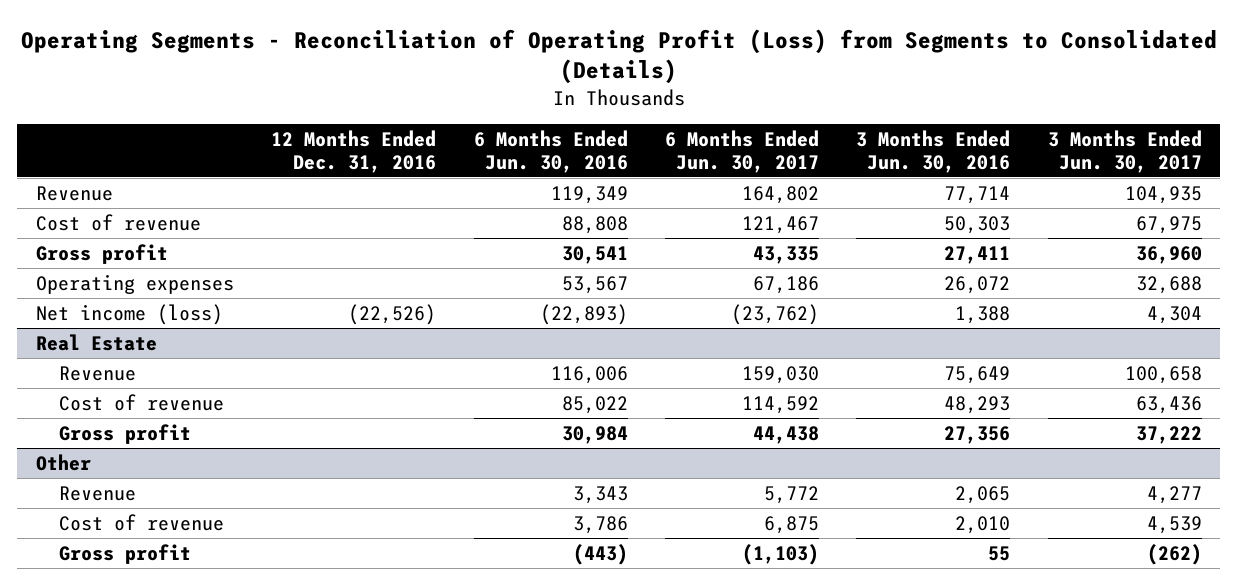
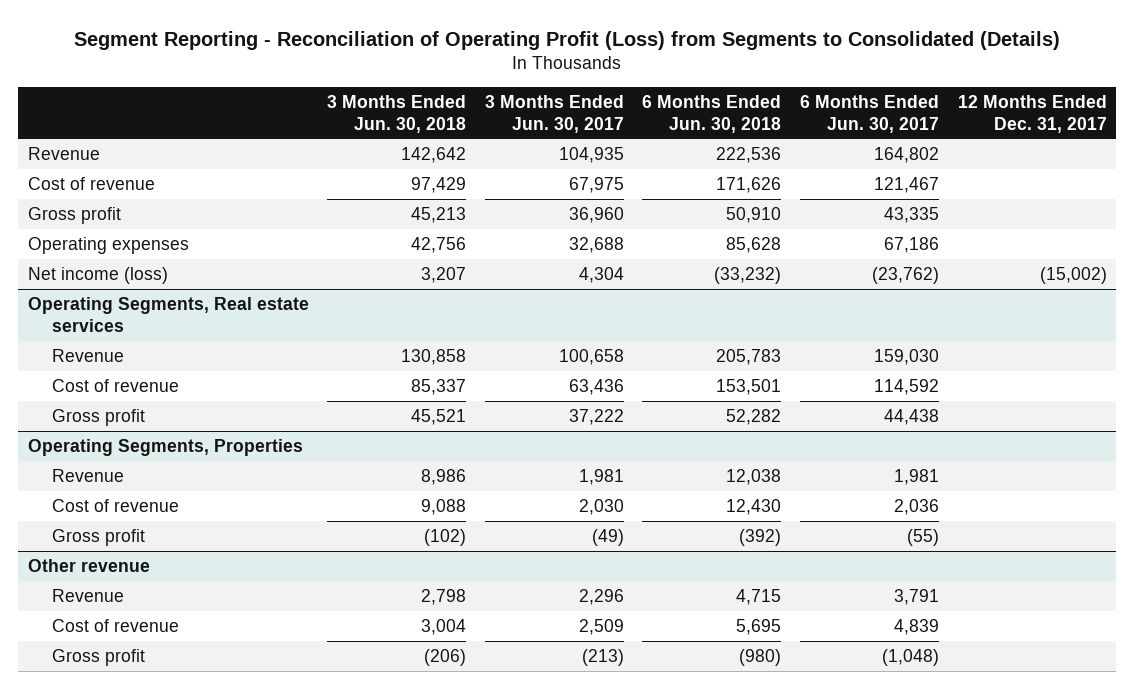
- Operating Segments - Reconciliation of Operating Profit (Loss) from Segments to Consolidated (Details)
+ Segment Reporting - Reconciliation of Operating Profit (Loss) from Segments to Consolidated (Details)
- | 12 Months Ended Dec. 31, 2016 | 6 Months Ended Jun. 30, 2016 | 6 Months Ended Jun. 30, 2017 | 3 Months Ended Jun. 30, 2016 | 3 Months Ended Jun. 30, 2017
+ | 3 Months Ended Jun. 30, 2018 | 3 Months Ended Jun. 30, 2017 | 6 Months Ended Jun. 30, 2018 | 6 Months Ended Jun. 30, 2017 | 12 Months Ended Dec. 31, 2017
- Real Estate
+ Operating Segments, Real estate services
- Other
- Revenue | | 3,343 | 5,772 | 2,065 | 4,277
- Cost of revenue | | 3,786 | 6,875 | 2,010 | 4,539
- Gross profit | | (443) | (1,103) | 55 | (262)
+ Operating Segments, Properties
+ Revenue | 8,986 | 1,981 | 12,038 | 1,981 |
+ Cost of revenue | 9,088 | 2,030 | 12,430 | 2,036 |
+ Gross profit | (102) | (49) | (392) | (55) |
+ Other revenue
+ Revenue | 2,798 | 2,296 | 4,715 | 3,791 |
+ Cost of revenue | 3,004 | 2,509 | 5,695 | 4,839 |
+ Gross profit | (206) | (213) | (980) | (1,048) |

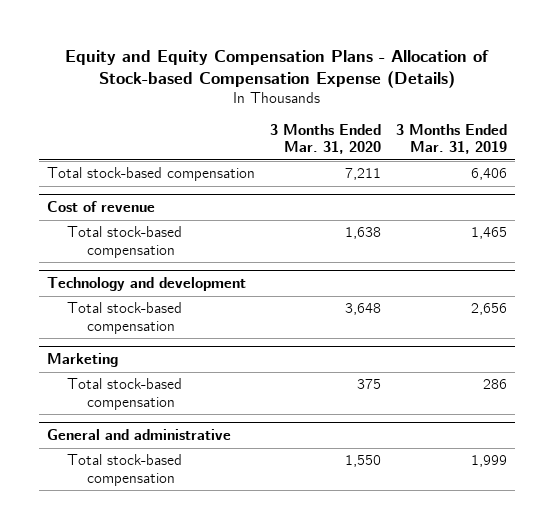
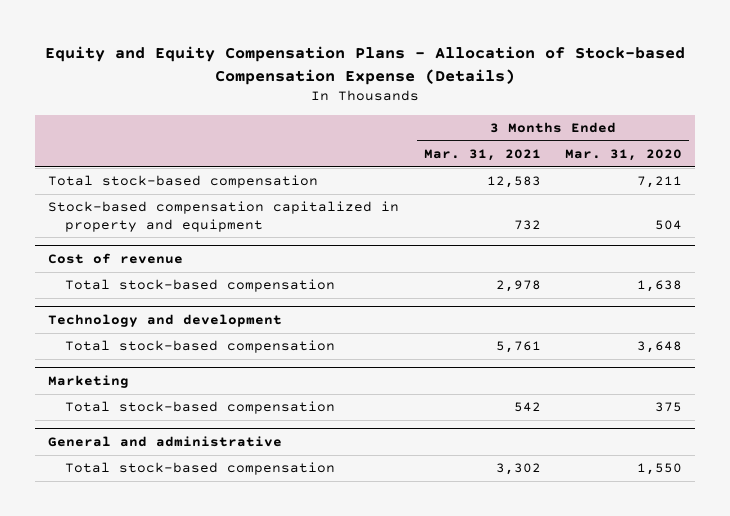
- | 3 Months Ended Mar. 31, 2020 | 3 Months Ended Mar. 31, 2019
+ | 3 Months Ended Mar. 31, 2021 | 3 Months Ended Mar. 31, 2020
+ Stock-based compensation capitalized in property and equipment | 732 | 504

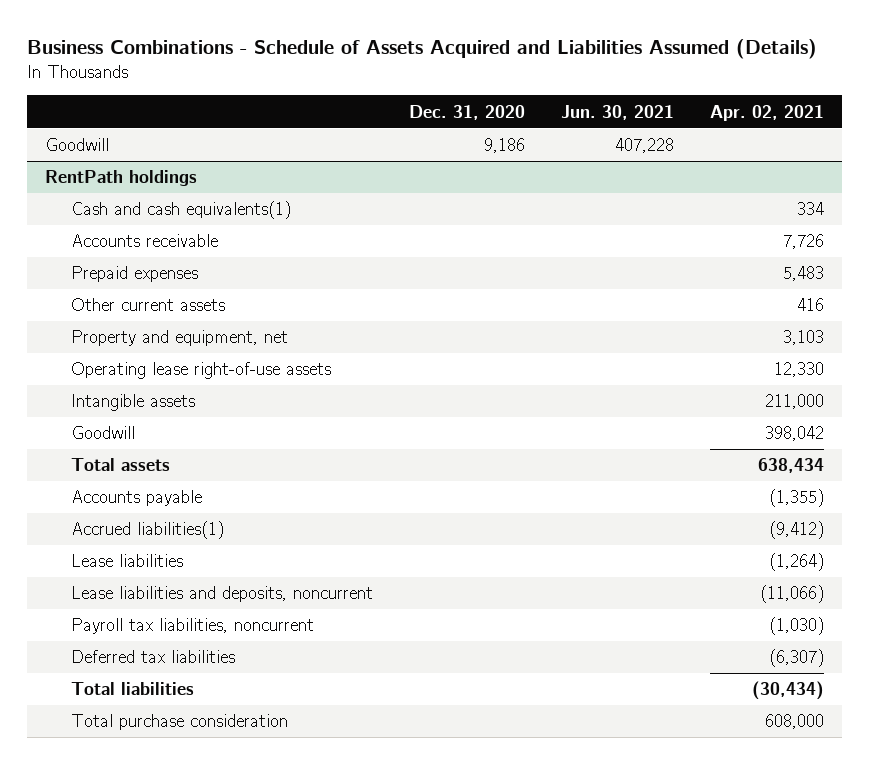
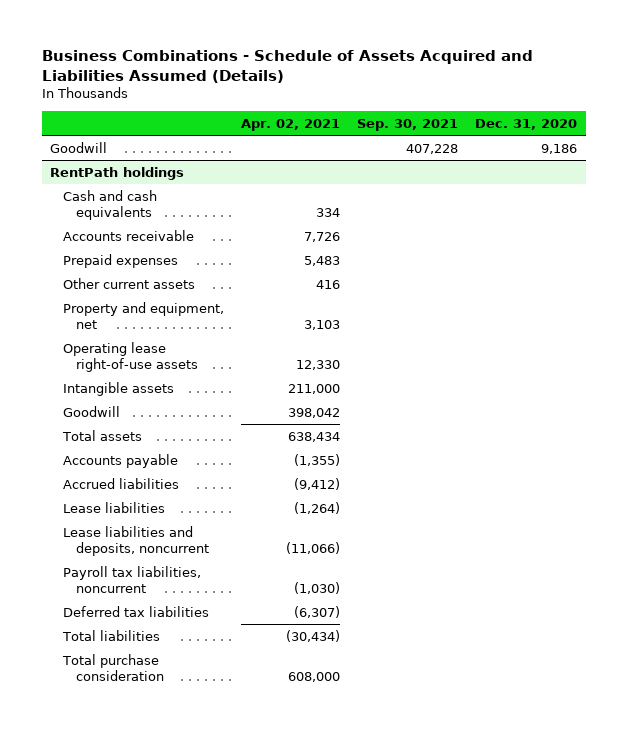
- | Dec. 31, 2020 | Jun. 30, 2021 | Apr. 02, 2021
+ | Apr. 02, 2021 | Sep. 30, 2021 | Dec. 31, 2020
@ RentPath holdings
- Cash and cash equivalents(1) | | | 334
+ Cash and cash equivalents | 334 | |
- Accrued liabilities(1) | | | (9,412)
+ Accrued liabilities | (9,412) | |

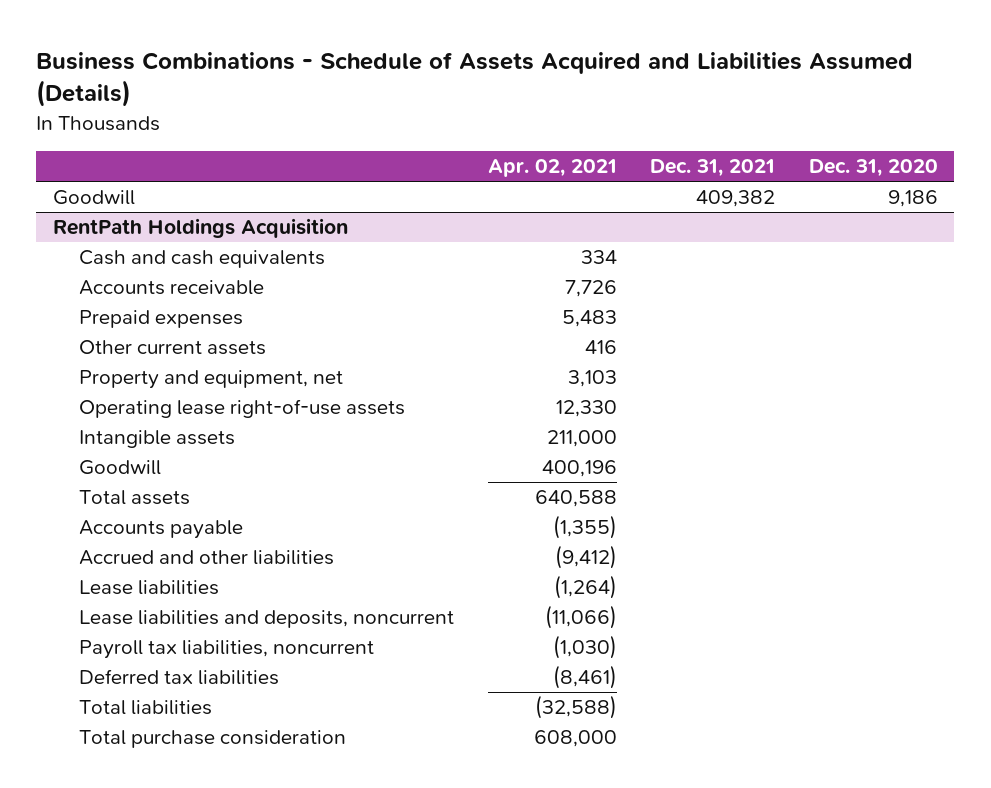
- | Apr. 02, 2021 | Sep. 30, 2021 | Dec. 31, 2020
+ | Apr. 02, 2021 | Dec. 31, 2021 | Dec. 31, 2020
- RentPath holdings
+ RentPath Holdings Acquisition
- Goodwill | 398,042 | |
- Total assets | 638,434 | |
+ Goodwill | 400,196 | |
+ Total assets | 640,588 | |
- Accrued liabilities | (9,412) | |
+ Accrued and other liabilities | (9,412) | |
- Deferred tax liabilities | (6,307) | |
- Total liabilities | (30,434) | |
+ Deferred tax liabilities | (8,461) | |
+ Total liabilities | (32,588) | |

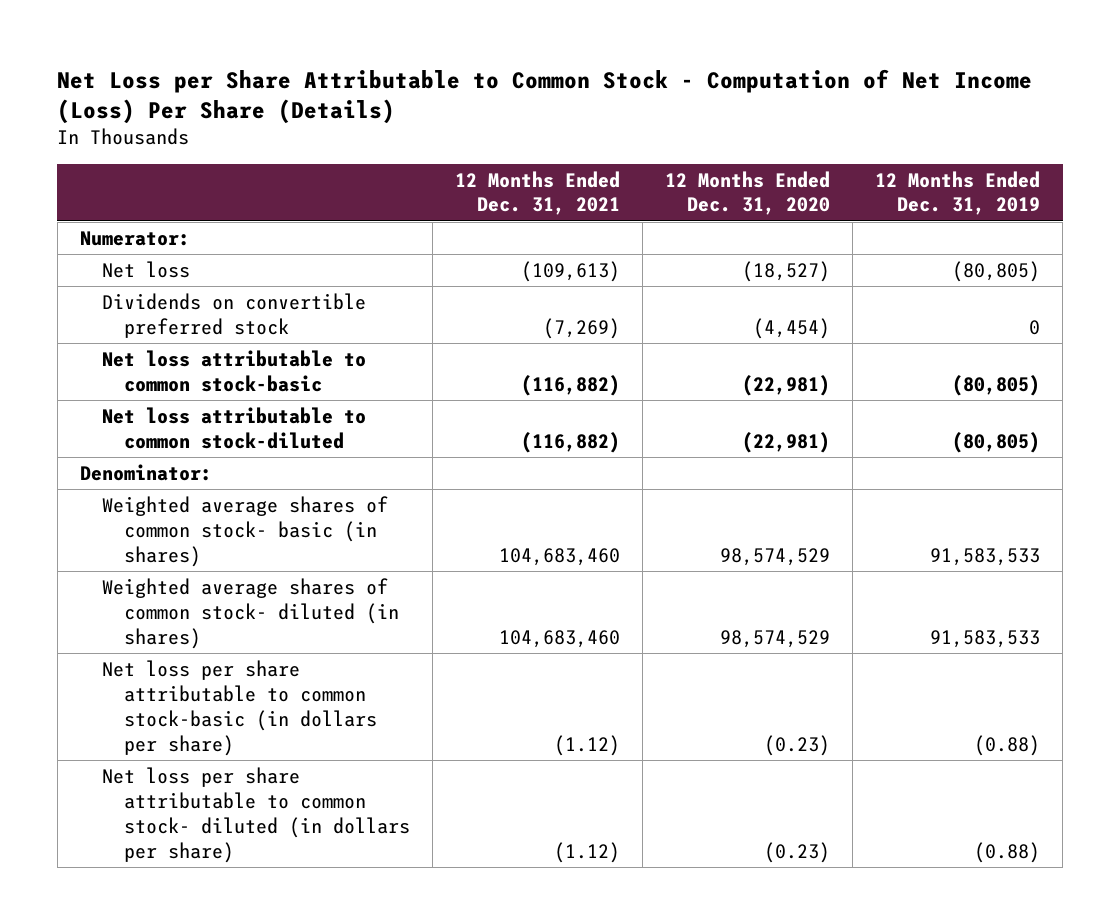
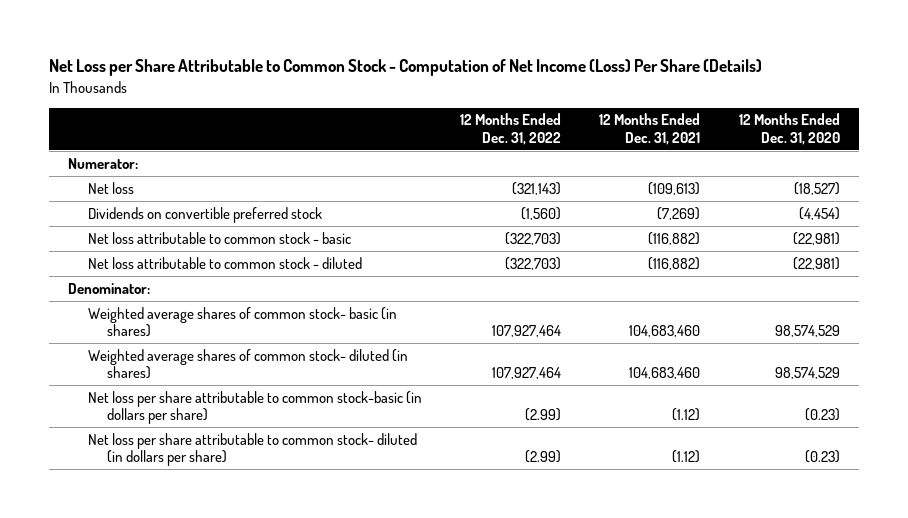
- | 12 Months Ended Dec. 31, 2021 | 12 Months Ended Dec. 31, 2020 | 12 Months Ended Dec. 31, 2019
+ | 12 Months Ended Dec. 31, 2022 | 12 Months Ended Dec. 31, 2021 | 12 Months Ended Dec. 31, 2020
- Net loss attributable to common stock-basic | (116,882) | (22,981) | (80,805)
- Net loss attributable to common stock-diluted | (116,882) | (22,981) | (80,805)
+ Net loss attributable to common stock - basic | (322,703) | (116,882) | (22,981)
+ Net loss attributable to common stock - diluted | (322,703) | (116,882) | (22,981)

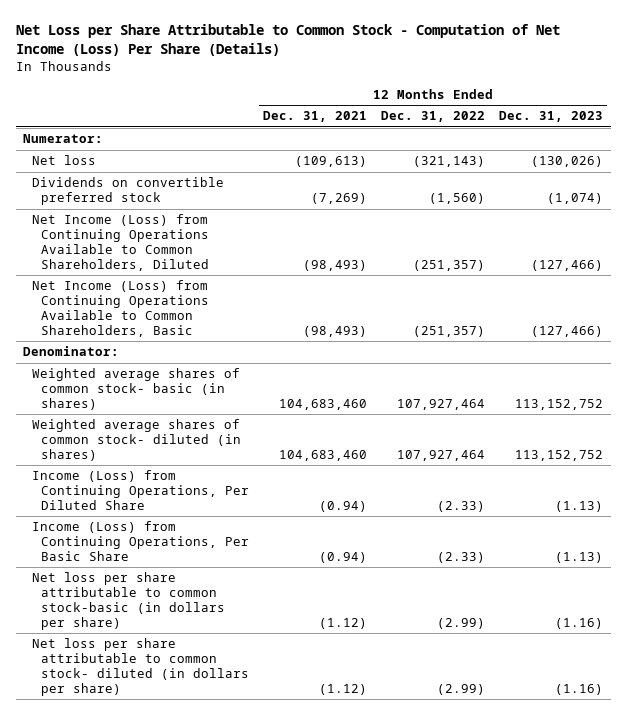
- | 12 Months Ended Dec. 31, 2022 | 12 Months Ended Dec. 31, 2021 | 12 Months Ended Dec. 31, 2020
+ | 12 Months Ended Dec. 31, 2021 | 12 Months Ended Dec. 31, 2022 | 12 Months Ended Dec. 31, 2023
- Net loss attributable to common stock - basic | (322,703) | (116,882) | (22,981)
- Net loss attributable to common stock - diluted | (322,703) | (116,882) | (22,981)
+ Net Income (Loss) from Continuing Operations Available to Common Shareholders, Diluted | (98,493) | (251,357) | (127,466)
+ Net Income (Loss) from Continuing Operations Available to Common Shareholders, Basic | (98,493) | (251,357) | (127,466)
+ Income (Loss) from Continuing Operations, Per Diluted Share | (0.94) | (2.33) | (1.13)
+ Income (Loss) from Continuing Operations, Per Basic Share | (0.94) | (2.33) | (1.13)

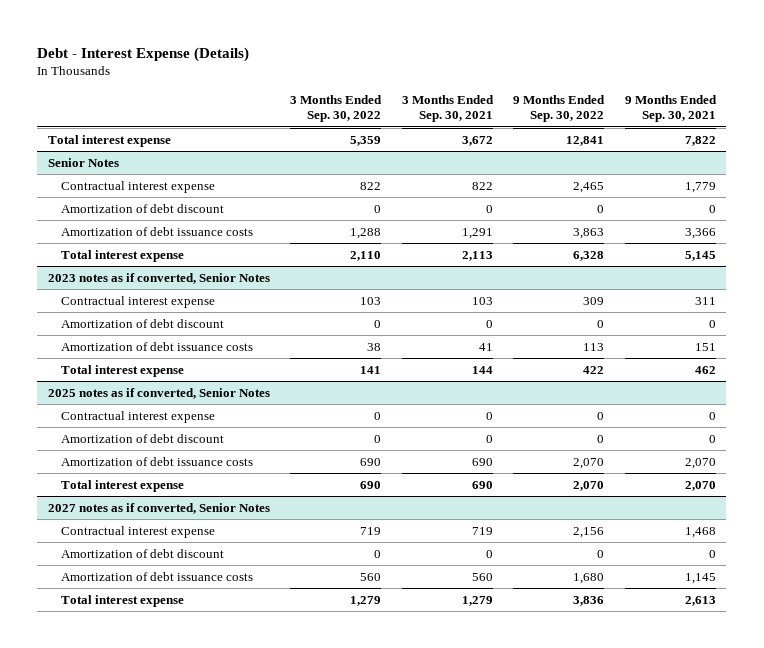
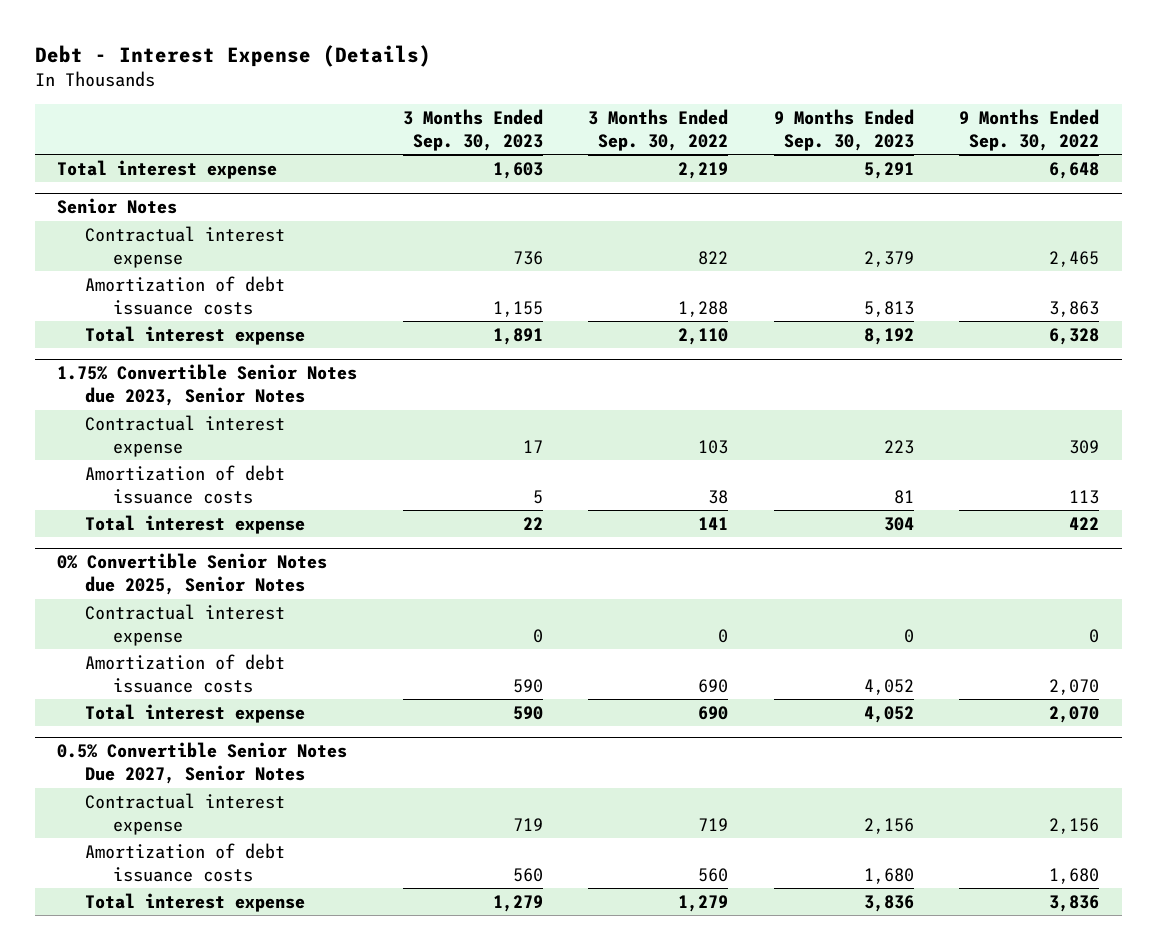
- | 3 Months Ended Sep. 30, 2022 | 3 Months Ended Sep. 30, 2021 | 9 Months Ended Sep. 30, 2022 | 9 Months Ended Sep. 30, 2021
+ | 3 Months Ended Sep. 30, 2023 | 3 Months Ended Sep. 30, 2022 | 9 Months Ended Sep. 30, 2023 | 9 Months Ended Sep. 30, 2022
- Total interest expense | 5,359 | 3,672 | 12,841 | 7,822
+ Total interest expense | 1,603 | 2,219 | 5,291 | 6,648
@ Senior Notes
- Amortization of debt discount | 0 | 0 | 0 | 0
- 2023 notes as if converted, Senior Notes
+ 1.75% Convertible Senior Notes due 2023, Senior Notes
- Amortization of debt discount | 0 | 0 | 0 | 0
- 2025 notes as if converted, Senior Notes
+ 0% Convertible Senior Notes due 2025, Senior Notes
- Amortization of debt discount | 0 | 0 | 0 | 0
- 2027 notes as if converted, Senior Notes
+ 0.5% Convertible Senior Notes Due 2027, Senior Notes
- Amortization of debt discount | 0 | 0 | 0 | 0

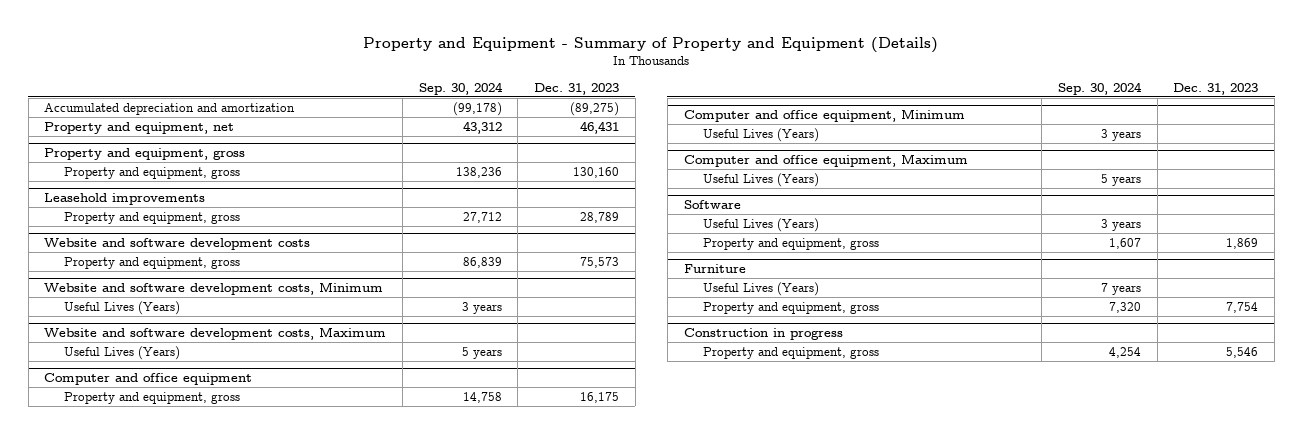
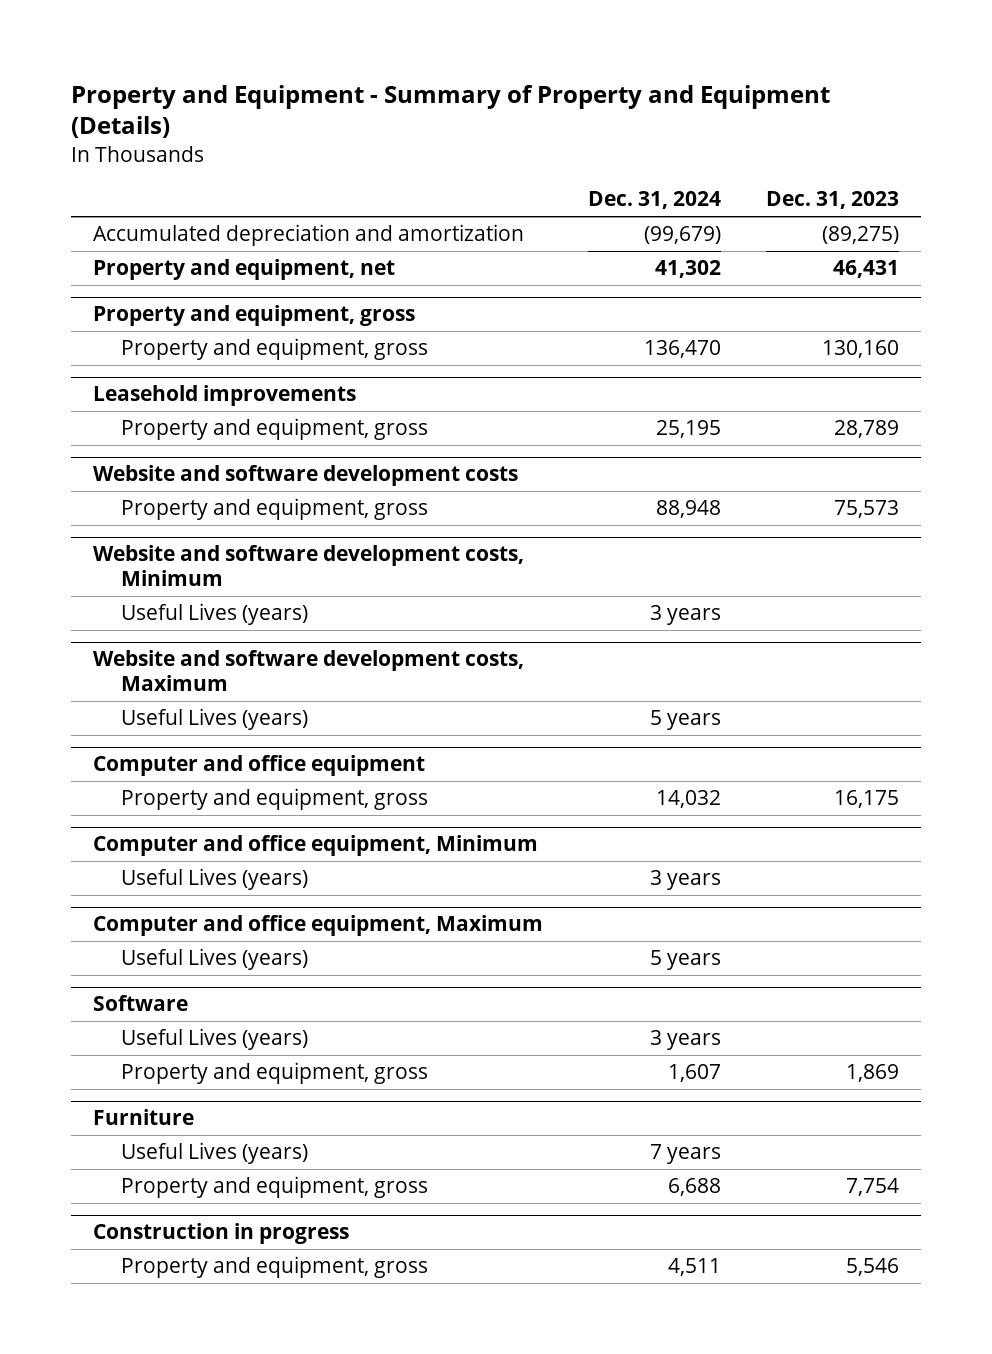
- | Sep. 30, 2024 | Dec. 31, 2023
+ | Dec. 31, 2024 | Dec. 31, 2023
@ Website and software development costs, Minimum
- Useful Lives (Years) | 3 years |
+ Useful Lives (years) | 3 years |
@ Website and software development costs, Maximum
- Useful Lives (Years) | 5 years |
+ Useful Lives (years) | 5 years |
@ Computer and office equipment, Minimum
- Useful Lives (Years) | 3 years |
+ Useful Lives (years) | 3 years |
@ Computer and office equipment, Maximum
- Useful Lives (Years) | 5 years |
+ Useful Lives (years) | 5 years |
@ Software
- Useful Lives (Years) | 3 years |
+ Useful Lives (years) | 3 years |
@ Furniture
- Useful Lives (Years) | 7 years |
+ Useful Lives (years) | 7 years |

